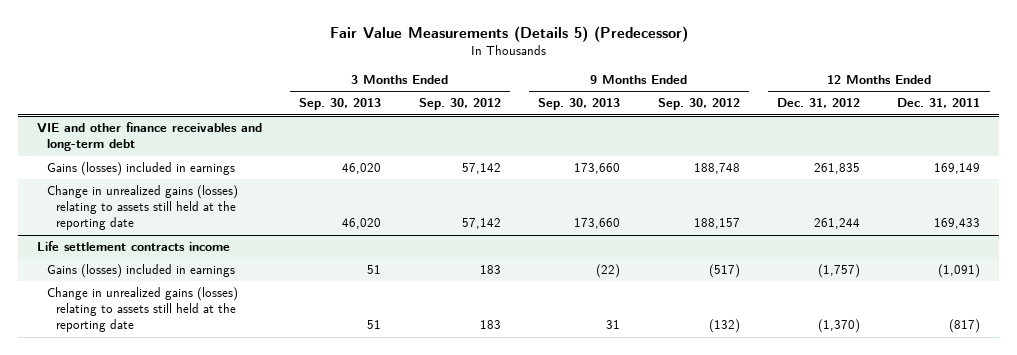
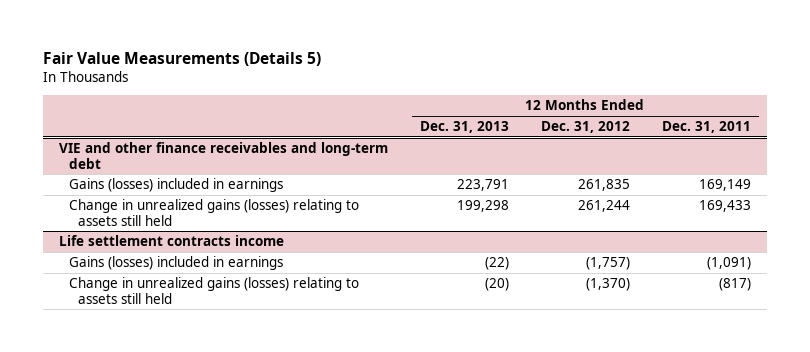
- Fair Value Measurements (Details 5) (Predecessor)
+ Fair Value Measurements (Details 5)
- | 3 Months Ended Sep. 30, 2013 | 3 Months Ended Sep. 30, 2012 | 9 Months Ended Sep. 30, 2013 | 9 Months Ended Sep. 30, 2012 | 12 Months Ended Dec. 31, 2012 | 12 Months Ended Dec. 31, 2011
+ | 12 Months Ended Dec. 31, 2013 | 12 Months Ended Dec. 31, 2012 | 12 Months Ended Dec. 31, 2011
@ VIE and other finance receivables and long-term debt
- Change in unrealized gains (losses) relating to assets still held at the reporting date | 46,020 | 57,142 | 173,660 | 188,157 | 261,244 | 169,433
+ Change in unrealized gains (losses) relating to assets still held | 199,298 | 261,244 | 169,433
@ Life settlement contracts income
- Change in unrealized gains (losses) relating to assets still held at the reporting date | 51 | 183 | 31 | (132) | (1,370) | (817)
+ Change in unrealized gains (losses) relating to assets still held | (20) | (1,370) | (817)

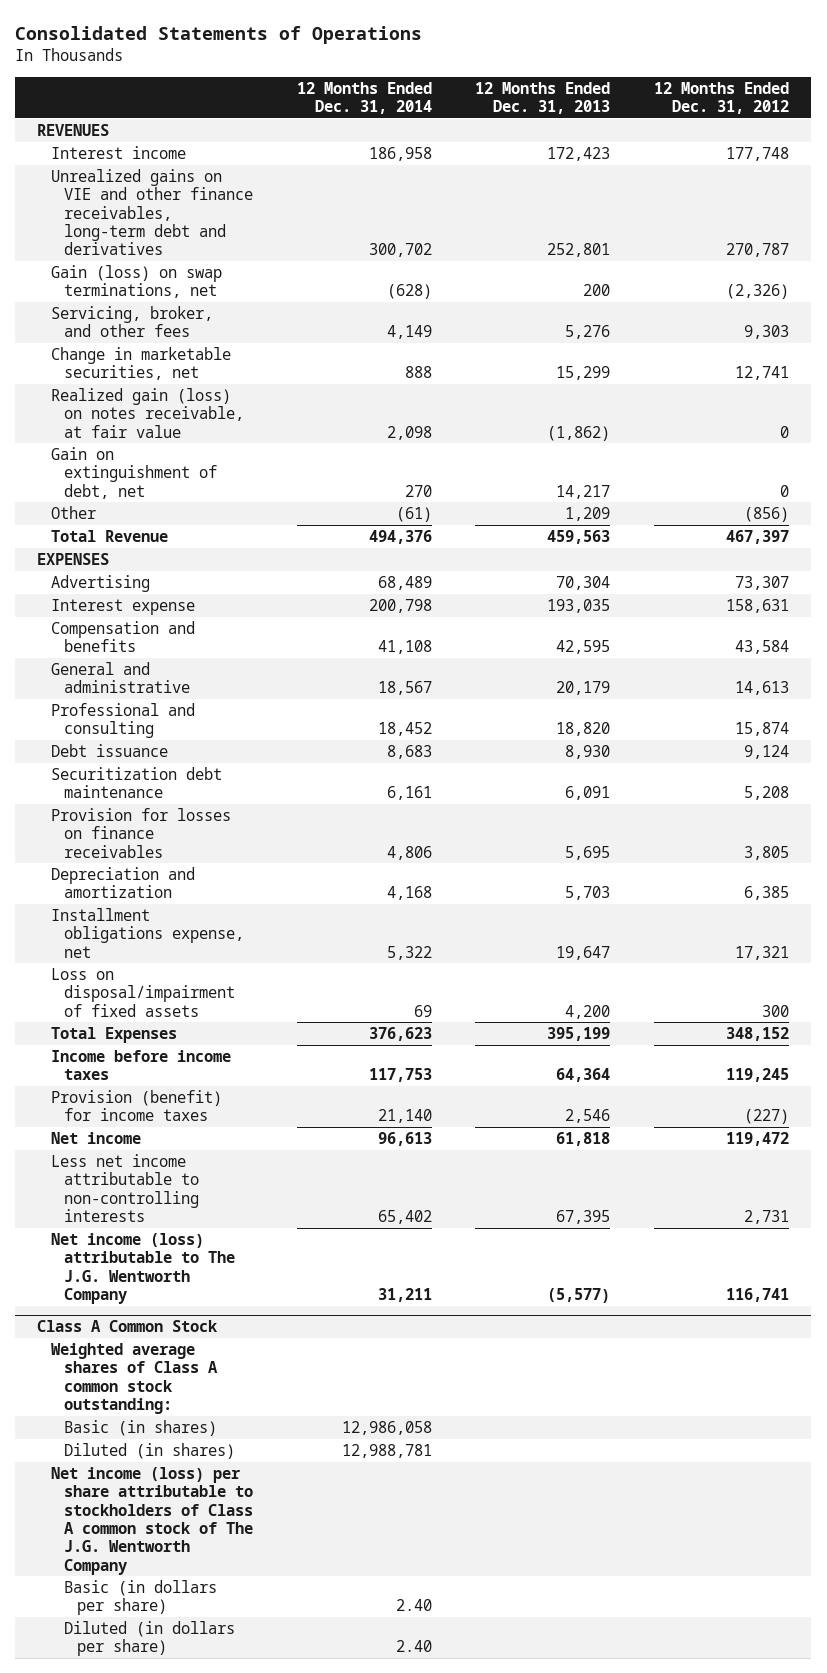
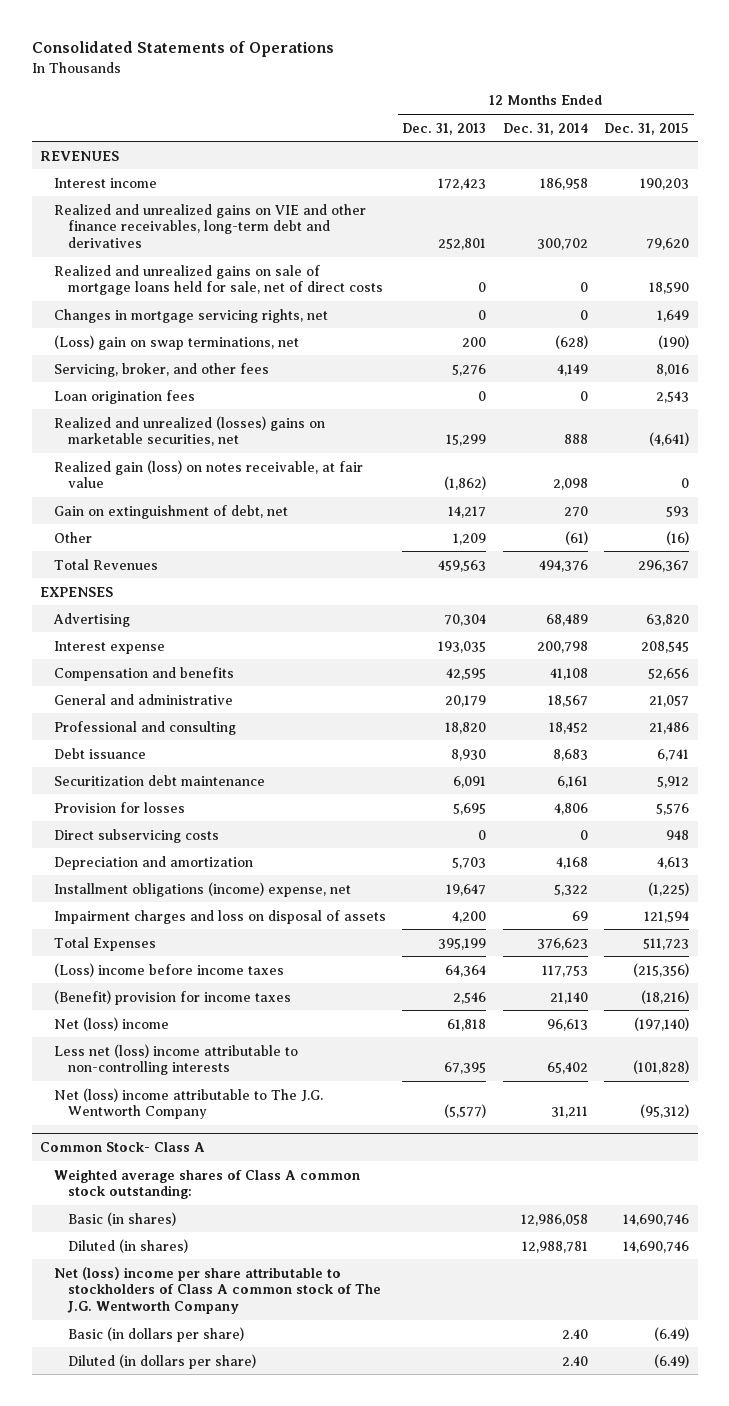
- | 12 Months Ended Dec. 31, 2014 | 12 Months Ended Dec. 31, 2013 | 12 Months Ended Dec. 31, 2012
+ | 12 Months Ended Dec. 31, 2013 | 12 Months Ended Dec. 31, 2014 | 12 Months Ended Dec. 31, 2015
- Unrealized gains on VIE and other finance receivables, long-term debt and derivatives | 300,702 | 252,801 | 270,787
- Gain (loss) on swap terminations, net | (628) | 200 | (2,326)
+ Realized and unrealized gains on VIE and other finance receivables, long-term debt and derivatives | 252,801 | 300,702 | 79,620
+ Realized and unrealized gains on sale of mortgage loans held for sale, net of direct costs | 0 | 0 | 18,590
+ Changes in mortgage servicing rights, net | 0 | 0 | 1,649
+ (Loss) gain on swap terminations, net | 200 | (628) | (190)
- Change in marketable securities, net | 888 | 15,299 | 12,741
+ Loan origination fees | 0 | 0 | 2,543
+ Realized and unrealized (losses) gains on marketable securities, net | 15,299 | 888 | (4,641)
- Total Revenue | 494,376 | 459,563 | 467,397
+ Total Revenues | 459,563 | 494,376 | 296,367
- Provision for losses on finance receivables | 4,806 | 5,695 | 3,805
+ Provision for losses | 5,695 | 4,806 | 5,576
+ Direct subservicing costs | 0 | 0 | 948
- Installment obligations expense, net | 5,322 | 19,647 | 17,321
- Loss on disposal/impairment of fixed assets | 69 | 4,200 | 300
+ Installment obligations (income) expense, net | 19,647 | 5,322 | (1,225)
+ Impairment charges and loss on disposal of assets | 4,200 | 69 | 121,594
- Income before income taxes | 117,753 | 64,364 | 119,245
- Provision (benefit) for income taxes | 21,140 | 2,546 | (227)
- Net income | 96,613 | 61,818 | 119,472
- Less net income attributable to non-controlling interests | 65,402 | 67,395 | 2,731
- Net income (loss) attributable to The J.G. Wentworth Company | 31,211 | (5,577) | 116,741
- Class A Common Stock
+ (Loss) income before income taxes | 64,364 | 117,753 | (215,356)
+ (Benefit) provision for income taxes | 2,546 | 21,140 | (18,216)
+ Net (loss) income | 61,818 | 96,613 | (197,140)
+ Less net (loss) income attributable to non-controlling interests | 67,395 | 65,402 | (101,828)
+ Net (loss) income attributable to The J.G. Wentworth Company | (5,577) | 31,211 | (95,312)
+ Common Stock- Class A
- Net income (loss) per share attributable to stockholders of Class A common stock of The J.G. Wentworth Company
+ Net (loss) income per share attributable to stockholders of Class A common stock of The J.G. Wentworth Company

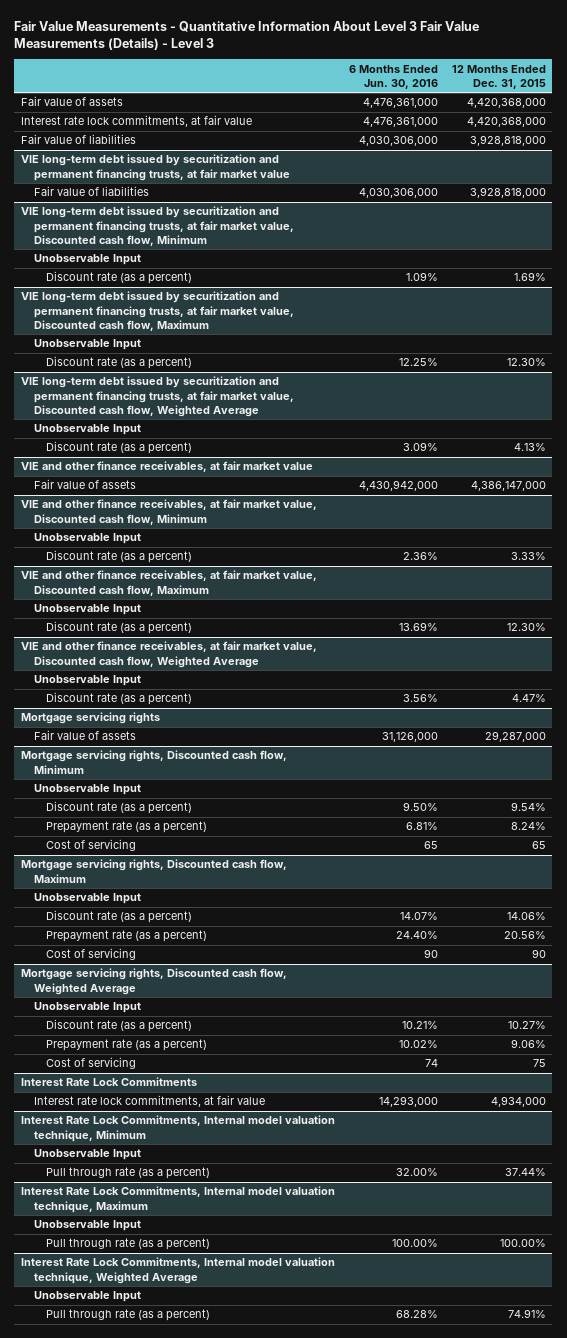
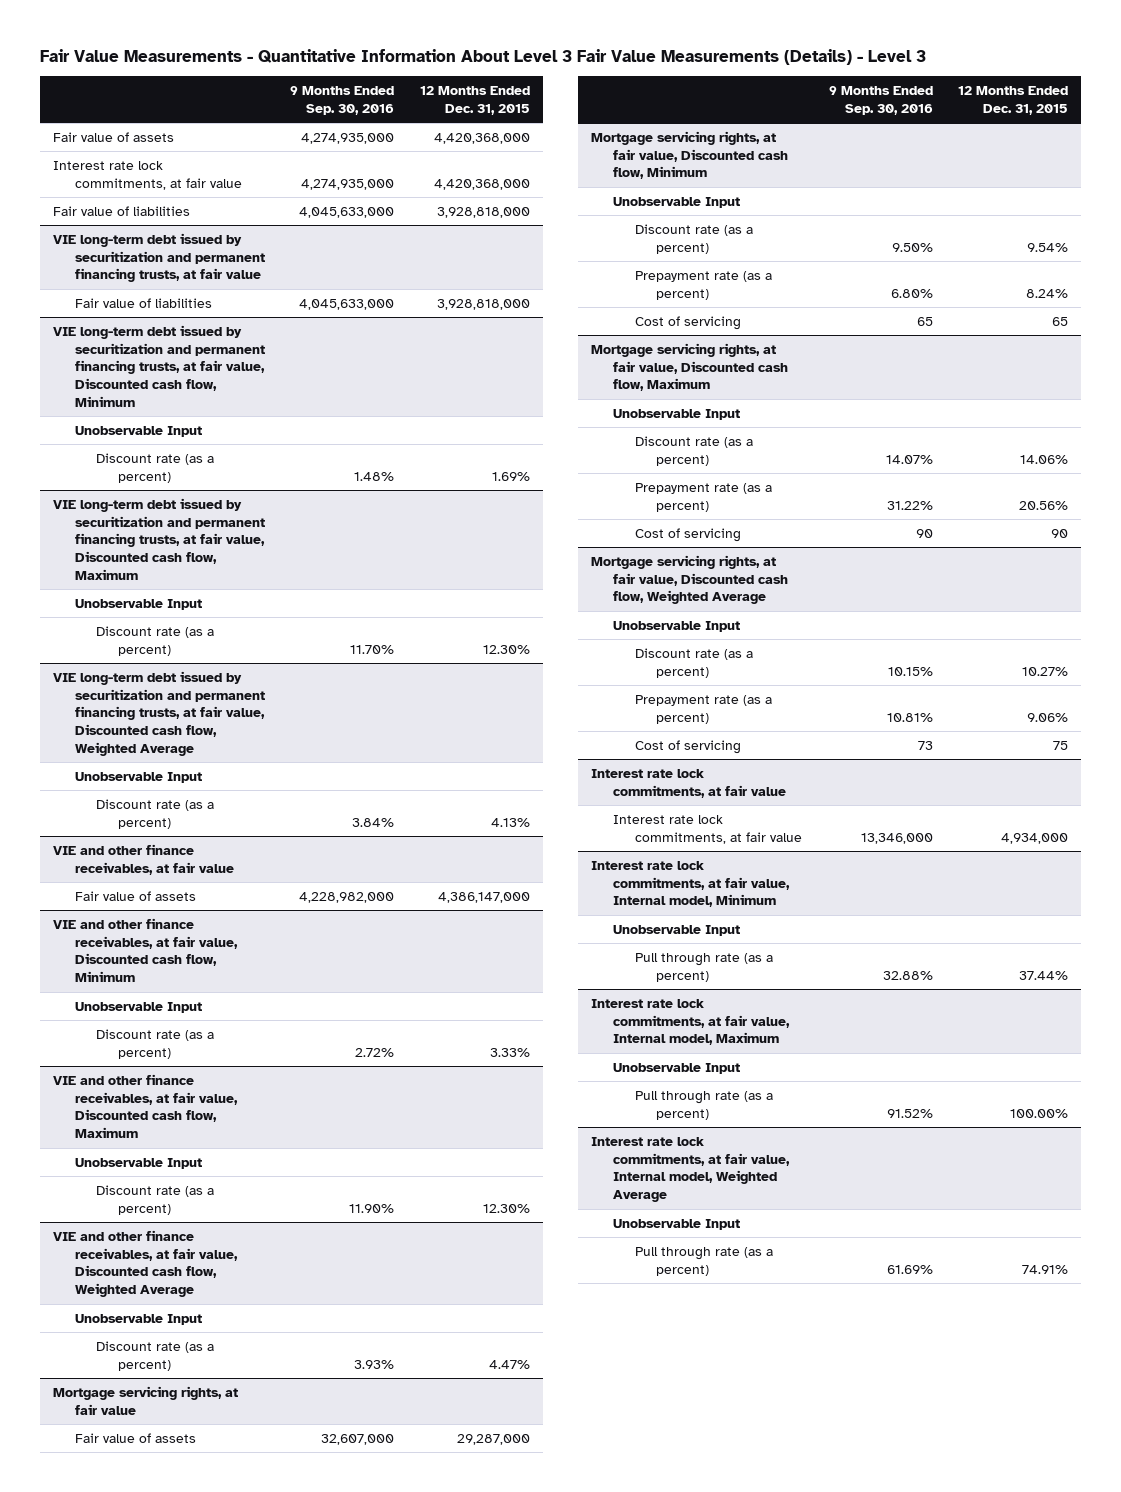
- | 6 Months Ended Jun. 30, 2016 | 12 Months Ended Dec. 31, 2015
+ | 9 Months Ended Sep. 30, 2016 | 12 Months Ended Dec. 31, 2015
- VIE long-term debt issued by securitization and permanent financing trusts, at fair market value
+ VIE long-term debt issued by securitization and permanent financing trusts, at fair value
- VIE long-term debt issued by securitization and permanent financing trusts, at fair market value, Discounted cash flow, Minimum
+ VIE long-term debt issued by securitization and permanent financing trusts, at fair value, Discounted cash flow, Minimum
- VIE long-term debt issued by securitization and permanent financing trusts, at fair market value, Discounted cash flow, Maximum
+ VIE long-term debt issued by securitization and permanent financing trusts, at fair value, Discounted cash flow, Maximum
- VIE long-term debt issued by securitization and permanent financing trusts, at fair market value, Discounted cash flow, Weighted Average
+ VIE long-term debt issued by securitization and permanent financing trusts, at fair value, Discounted cash flow, Weighted Average
- VIE and other finance receivables, at fair market value
+ VIE and other finance receivables, at fair value
- VIE and other finance receivables, at fair market value, Discounted cash flow, Minimum
+ VIE and other finance receivables, at fair value, Discounted cash flow, Minimum
- VIE and other finance receivables, at fair market value, Discounted cash flow, Maximum
+ VIE and other finance receivables, at fair value, Discounted cash flow, Maximum
- VIE and other finance receivables, at fair market value, Discounted cash flow, Weighted Average
+ VIE and other finance receivables, at fair value, Discounted cash flow, Weighted Average
- Mortgage servicing rights
+ Mortgage servicing rights, at fair value
- Mortgage servicing rights, Discounted cash flow, Minimum
+ Mortgage servicing rights, at fair value, Discounted cash flow, Minimum
- Mortgage servicing rights, Discounted cash flow, Maximum
+ Mortgage servicing rights, at fair value, Discounted cash flow, Maximum
- Mortgage servicing rights, Discounted cash flow, Weighted Average
+ Mortgage servicing rights, at fair value, Discounted cash flow, Weighted Average
- Interest Rate Lock Commitments
+ Interest rate lock commitments, at fair value
- Interest Rate Lock Commitments, Internal model valuation technique, Minimum
+ Interest rate lock commitments, at fair value, Internal model, Minimum
- Interest Rate Lock Commitments, Internal model valuation technique, Maximum
+ Interest rate lock commitments, at fair value, Internal model, Maximum
- Interest Rate Lock Commitments, Internal model valuation technique, Weighted Average
+ Interest rate lock commitments, at fair value, Internal model, Weighted Average

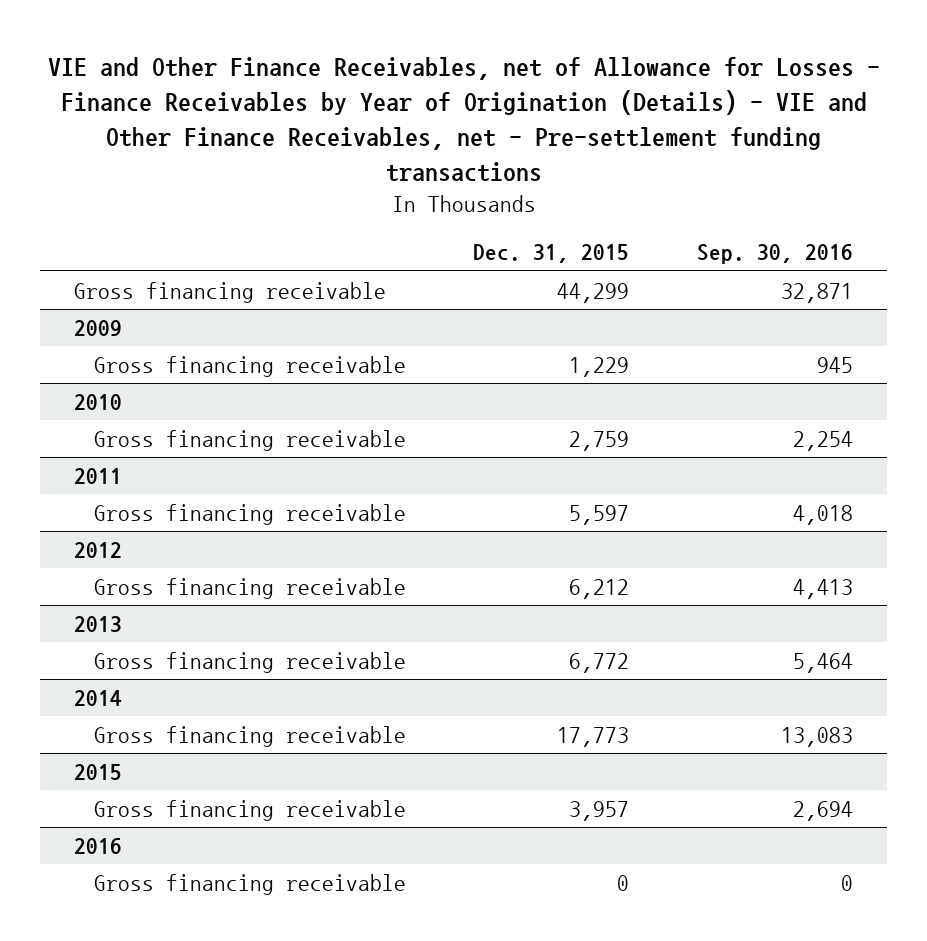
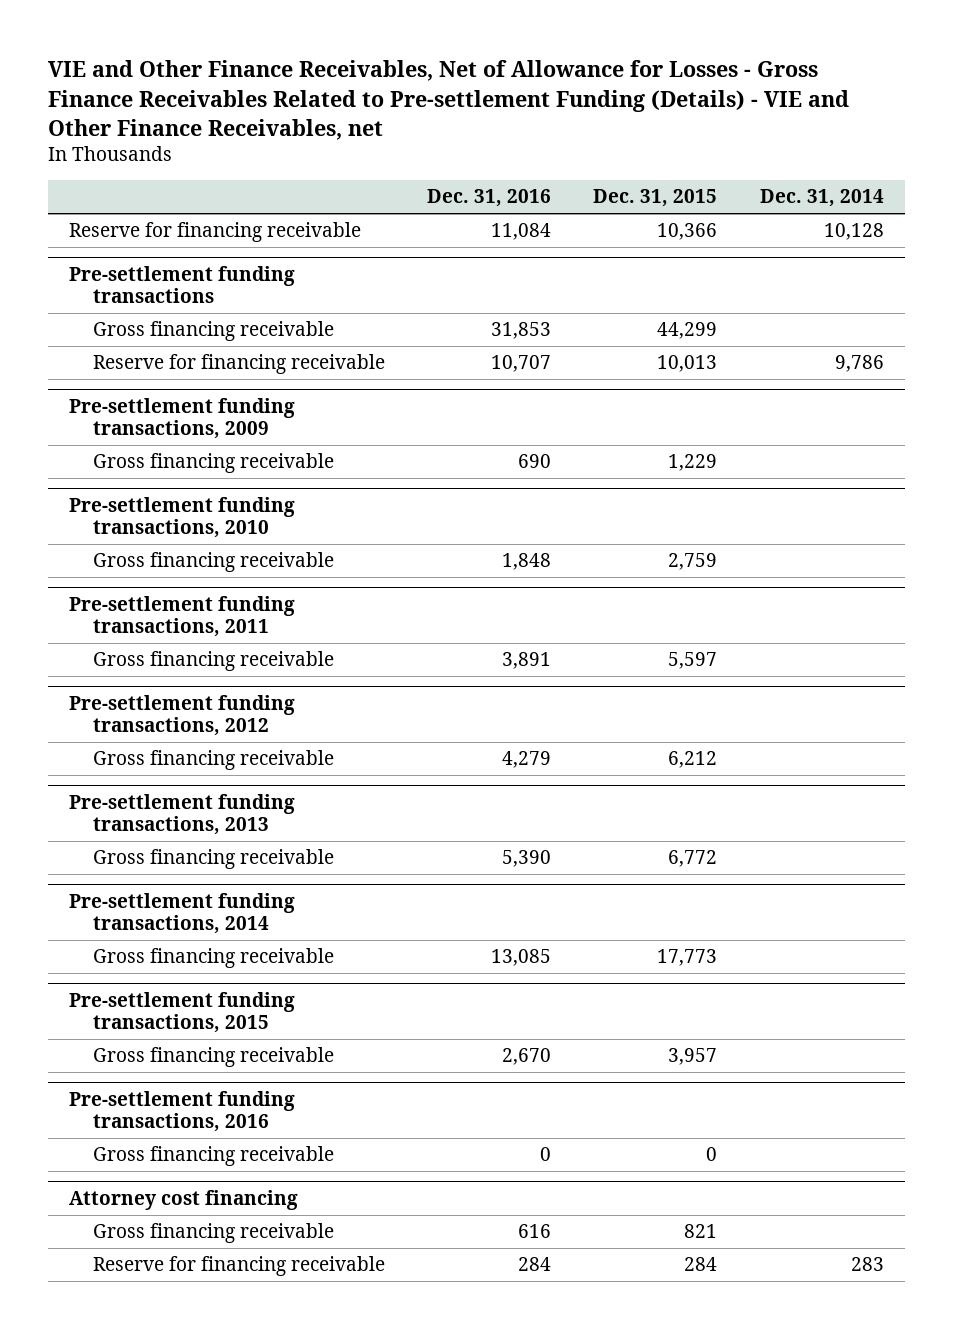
- VIE and Other Finance Receivables, net of Allowance for Losses - Finance Receivables by Year of Origination (Details) - VIE and Other Finance Receivables, net - Pre-settlement funding transactions
+ VIE and Other Finance Receivables, Net of Allowance for Losses - Gross Finance Receivables Related to Pre-settlement Funding (Details) - VIE and Other Finance Receivables, net
- | Dec. 31, 2015 | Sep. 30, 2016
+ | Dec. 31, 2016 | Dec. 31, 2015 | Dec. 31, 2014
+ Reserve for financing receivable | 11,084 | 10,366 | 10,128
+ Pre-settlement funding transactions
- 2009
+ Reserve for financing receivable | 10,707 | 10,013 | 9,786
+ Pre-settlement funding transactions, 2009
- 2010
+ Pre-settlement funding transactions, 2010
- 2011
+ Pre-settlement funding transactions, 2011
- 2012
+ Pre-settlement funding transactions, 2012
- 2013
+ Pre-settlement funding transactions, 2013
- 2014
+ Pre-settlement funding transactions, 2014
- 2015
+ Pre-settlement funding transactions, 2015
- 2016
+ Pre-settlement funding transactions, 2016
+ Attorney cost financing
+ Gross financing receivable | 616 | 821 |
+ Reserve for financing receivable | 284 | 284 | 283

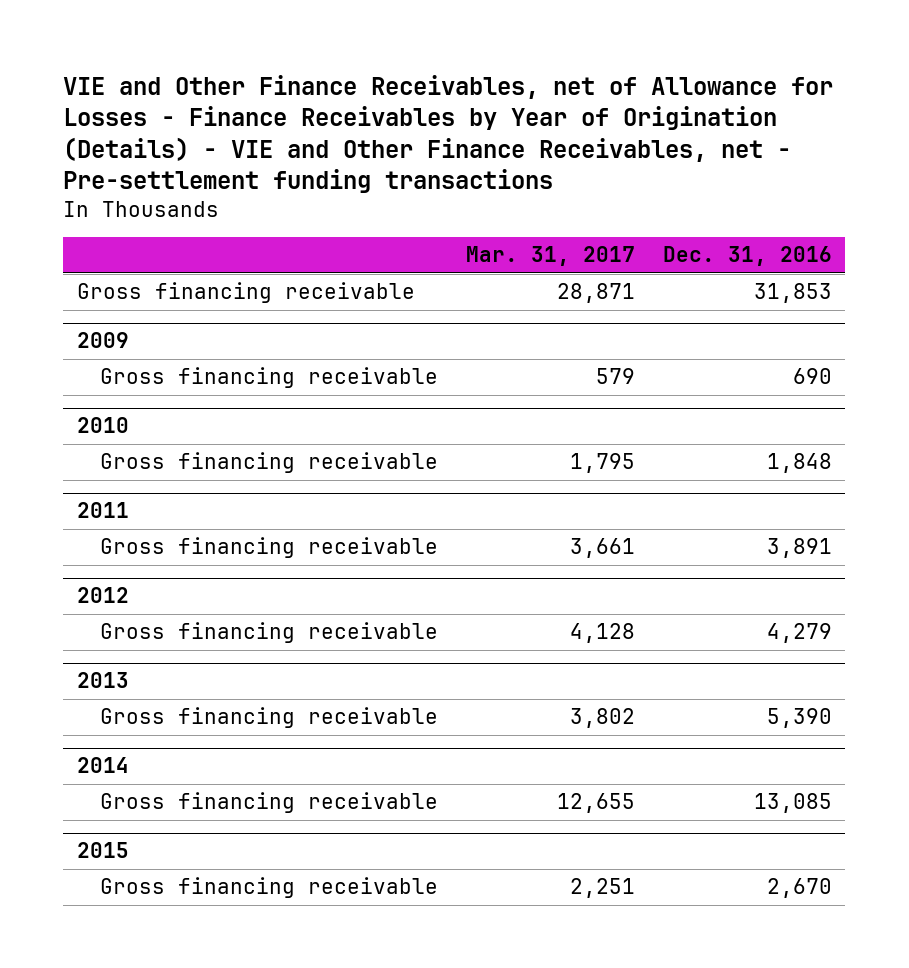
- VIE and Other Finance Receivables, Net of Allowance for Losses - Gross Finance Receivables Related to Pre-settlement Funding (Details) - VIE and Other Finance Receivables, net
+ VIE and Other Finance Receivables, net of Allowance for Losses - Finance Receivables by Year of Origination (Details) - VIE and Other Finance Receivables, net - Pre-settlement funding transactions
- | Dec. 31, 2016 | Dec. 31, 2015 | Dec. 31, 2014
+ | Mar. 31, 2017 | Dec. 31, 2016
- Reserve for financing receivable | 11,084 | 10,366 | 10,128
- Pre-settlement funding transactions
- Reserve for financing receivable | 10,707 | 10,013 | 9,786
- Pre-settlement funding transactions, 2009
+ 2009
- Pre-settlement funding transactions, 2010
+ 2010
- Pre-settlement funding transactions, 2011
+ 2011
- Pre-settlement funding transactions, 2012
+ 2012
- Pre-settlement funding transactions, 2013
+ 2013
- Pre-settlement funding transactions, 2014
+ 2014
- Pre-settlement funding transactions, 2015
+ 2015
- Pre-settlement funding transactions, 2016
- Gross financing receivable | 0 | 0 |
- Attorney cost financing
- Gross financing receivable | 616 | 821 |
- Reserve for financing receivable | 284 | 284 | 283

